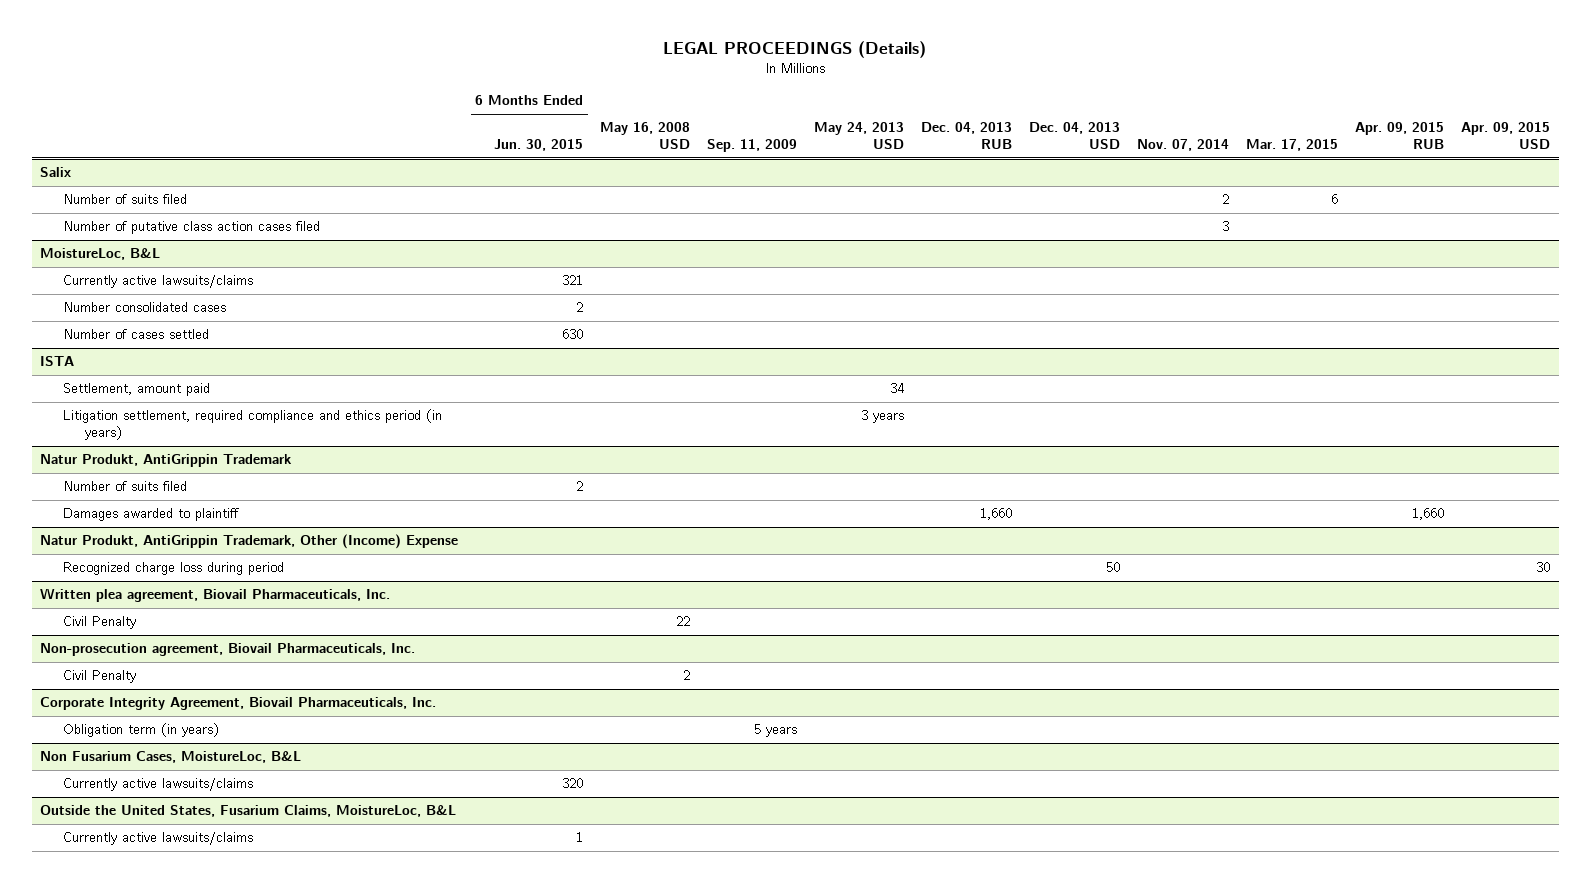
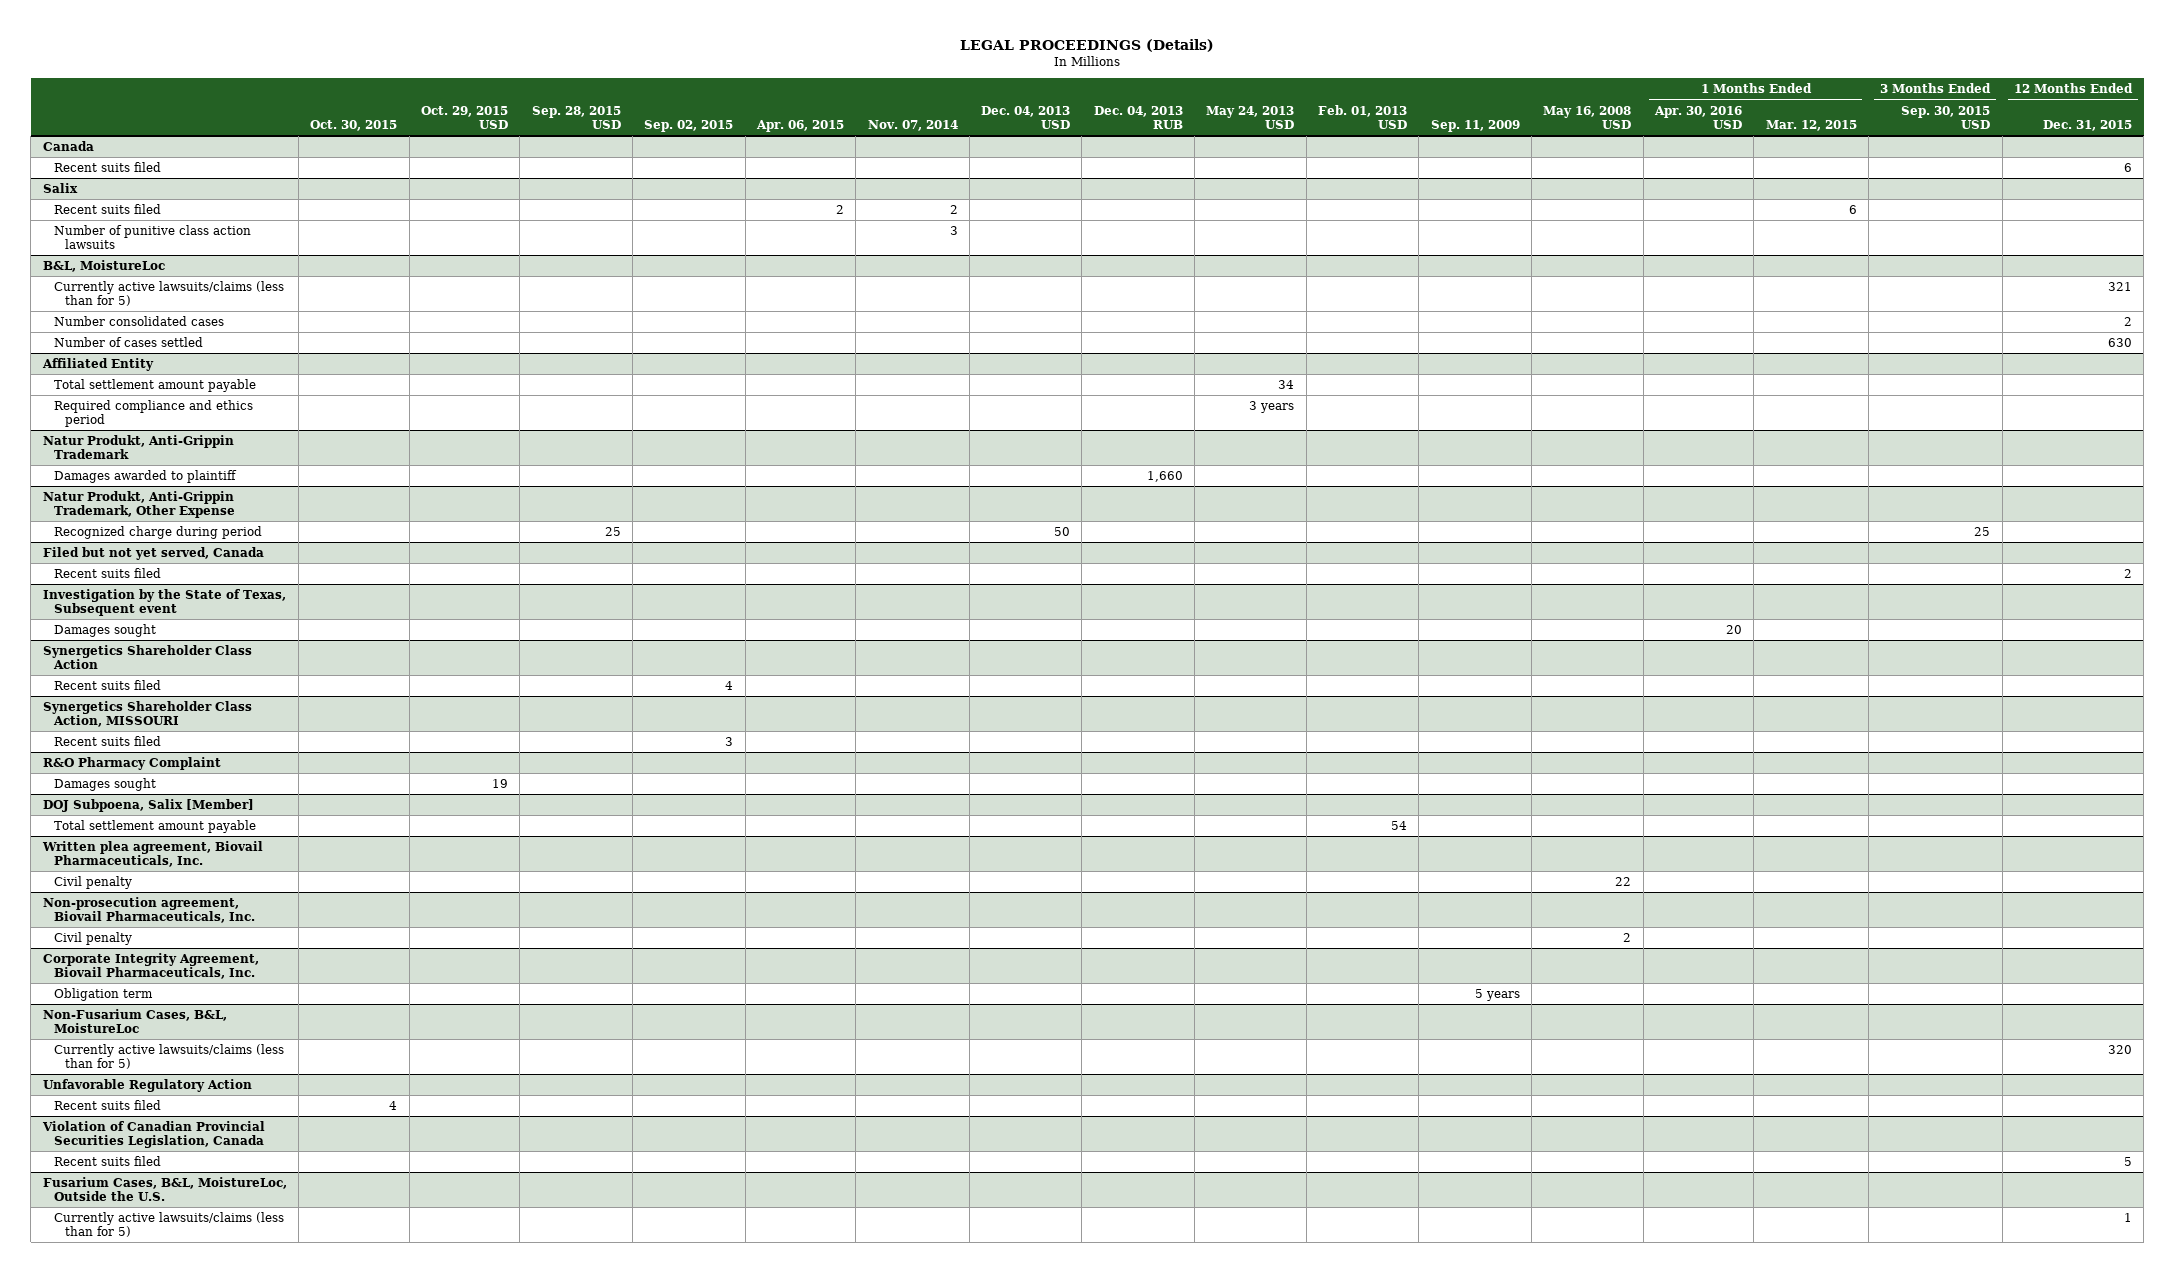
- | 6 Months Ended Jun. 30, 2015 | May 16, 2008 USD | Sep. 11, 2009 | May 24, 2013 USD | Dec. 04, 2013 RUB | Dec. 04, 2013 USD | Nov. 07, 2014 | Mar. 17, 2015 | Apr. 09, 2015 RUB | Apr. 09, 2015 USD
+ | Oct. 30, 2015 | Oct. 29, 2015 USD | Sep. 28, 2015 USD | Sep. 02, 2015 | Apr. 06, 2015 | Nov. 07, 2014 | Dec. 04, 2013 USD | Dec. 04, 2013 RUB | May 24, 2013 USD | Feb. 01, 2013 USD | Sep. 11, 2009 | May 16, 2008 USD | 1 Months Ended Apr. 30, 2016 USD | 1 Months Ended Mar. 12, 2015 | 3 Months Ended Sep. 30, 2015 USD | 12 Months Ended Dec. 31, 2015
+ Canada
+ Recent suits filed | | | | | | | | | | | | | | | | 6
@ Salix
- Number of suits filed | | | | | | | 2 | 6 | |
- Number of putative class action cases filed | | | | | | | 3 | | |
- MoistureLoc, B&L
- Currently active lawsuits/claims | 321 | | | | | | | | |
@ Salix
+ Recent suits filed | | | | | 2 | 2 | | | | | | | | 6 | |
+ Number of punitive class action lawsuits | | | | | | 3 | | | | | | | | | |
+ B&L, MoistureLoc
+ Currently active lawsuits/claims (less than for 5) | | | | | | | | | | | | | | | | 321
- ISTA
- Settlement, amount paid | | | | 34 | | | | | |
- Litigation settlement, required compliance and ethics period (in years) | | | | 3 years | | | | | |
- Natur Produkt, AntiGrippin Trademark
- Number of suits filed | 2 | | | | | | | | |
+ Affiliated Entity
+ Total settlement amount payable | | | | | | | | | 34 | | | | | | |
+ Required compliance and ethics period | | | | | | | | | 3 years | | | | | | |
+ Natur Produkt, Anti-Grippin Trademark
- Natur Produkt, AntiGrippin Trademark, Other (Income) Expense
- Recognized charge loss during period | | | | | | 50 | | | | 30
+ Natur Produkt, Anti-Grippin Trademark, Other Expense
+ Recognized charge during period | | | 25 | | | | 50 | | | | | | | | 25 |
+ Filed but not yet served, Canada
+ Recent suits filed | | | | | | | | | | | | | | | | 2
+ Investigation by the State of Texas, Subsequent event
+ Damages sought | | | | | | | | | | | | | 20 | | |
+ Synergetics Shareholder Class Action
+ Recent suits filed | | | | 4 | | | | | | | | | | | |
+ Synergetics Shareholder Class Action, MISSOURI
+ Recent suits filed | | | | 3 | | | | | | | | | | | |
+ R&O Pharmacy Complaint
+ Damages sought | | 19 | | | | | | | | | | | | | |
+ DOJ Subpoena, Salix [Member]
+ Total settlement amount payable | | | | | | | | | | 54 | | | | | |
@ Written plea agreement, Biovail Pharmaceuticals, Inc.
- Civil Penalty | | 22 | | | | | | | |
+ Civil penalty | | | | | | | | | | | | 22 | | | |
@ Non-prosecution agreement, Biovail Pharmaceuticals, Inc.
- Civil Penalty | | 2 | | | | | | | |
+ Civil penalty | | | | | | | | | | | | 2 | | | |
@ Corporate Integrity Agreement, Biovail Pharmaceuticals, Inc.
- Obligation term (in years) | | | 5 years | | | | | | |
- Non Fusarium Cases, MoistureLoc, B&L
- Currently active lawsuits/claims | 320 | | | | | | | | |
- Outside the United States, Fusarium Claims, MoistureLoc, B&L
- Currently active lawsuits/claims | 1 | | | | | | | | |
@ Corporate Integrity Agreement, Biovail Pharmaceuticals, Inc.
+ Obligation term | | | | | | | | | | | 5 years | | | | |
+ Non-Fusarium Cases, B&L, MoistureLoc
+ Currently active lawsuits/claims (less than for 5) | | | | | | | | | | | | | | | | 320
+ Unfavorable Regulatory Action
+ Recent suits filed | 4 | | | | | | | | | | | | | | |
+ Violation of Canadian Provincial Securities Legislation, Canada
+ Recent suits filed | | | | | | | | | | | | | | | | 5
+ Fusarium Cases, B&L, MoistureLoc, Outside the U.S.
+ Currently active lawsuits/claims (less than for 5) | | | | | | | | | | | | | | | | 1

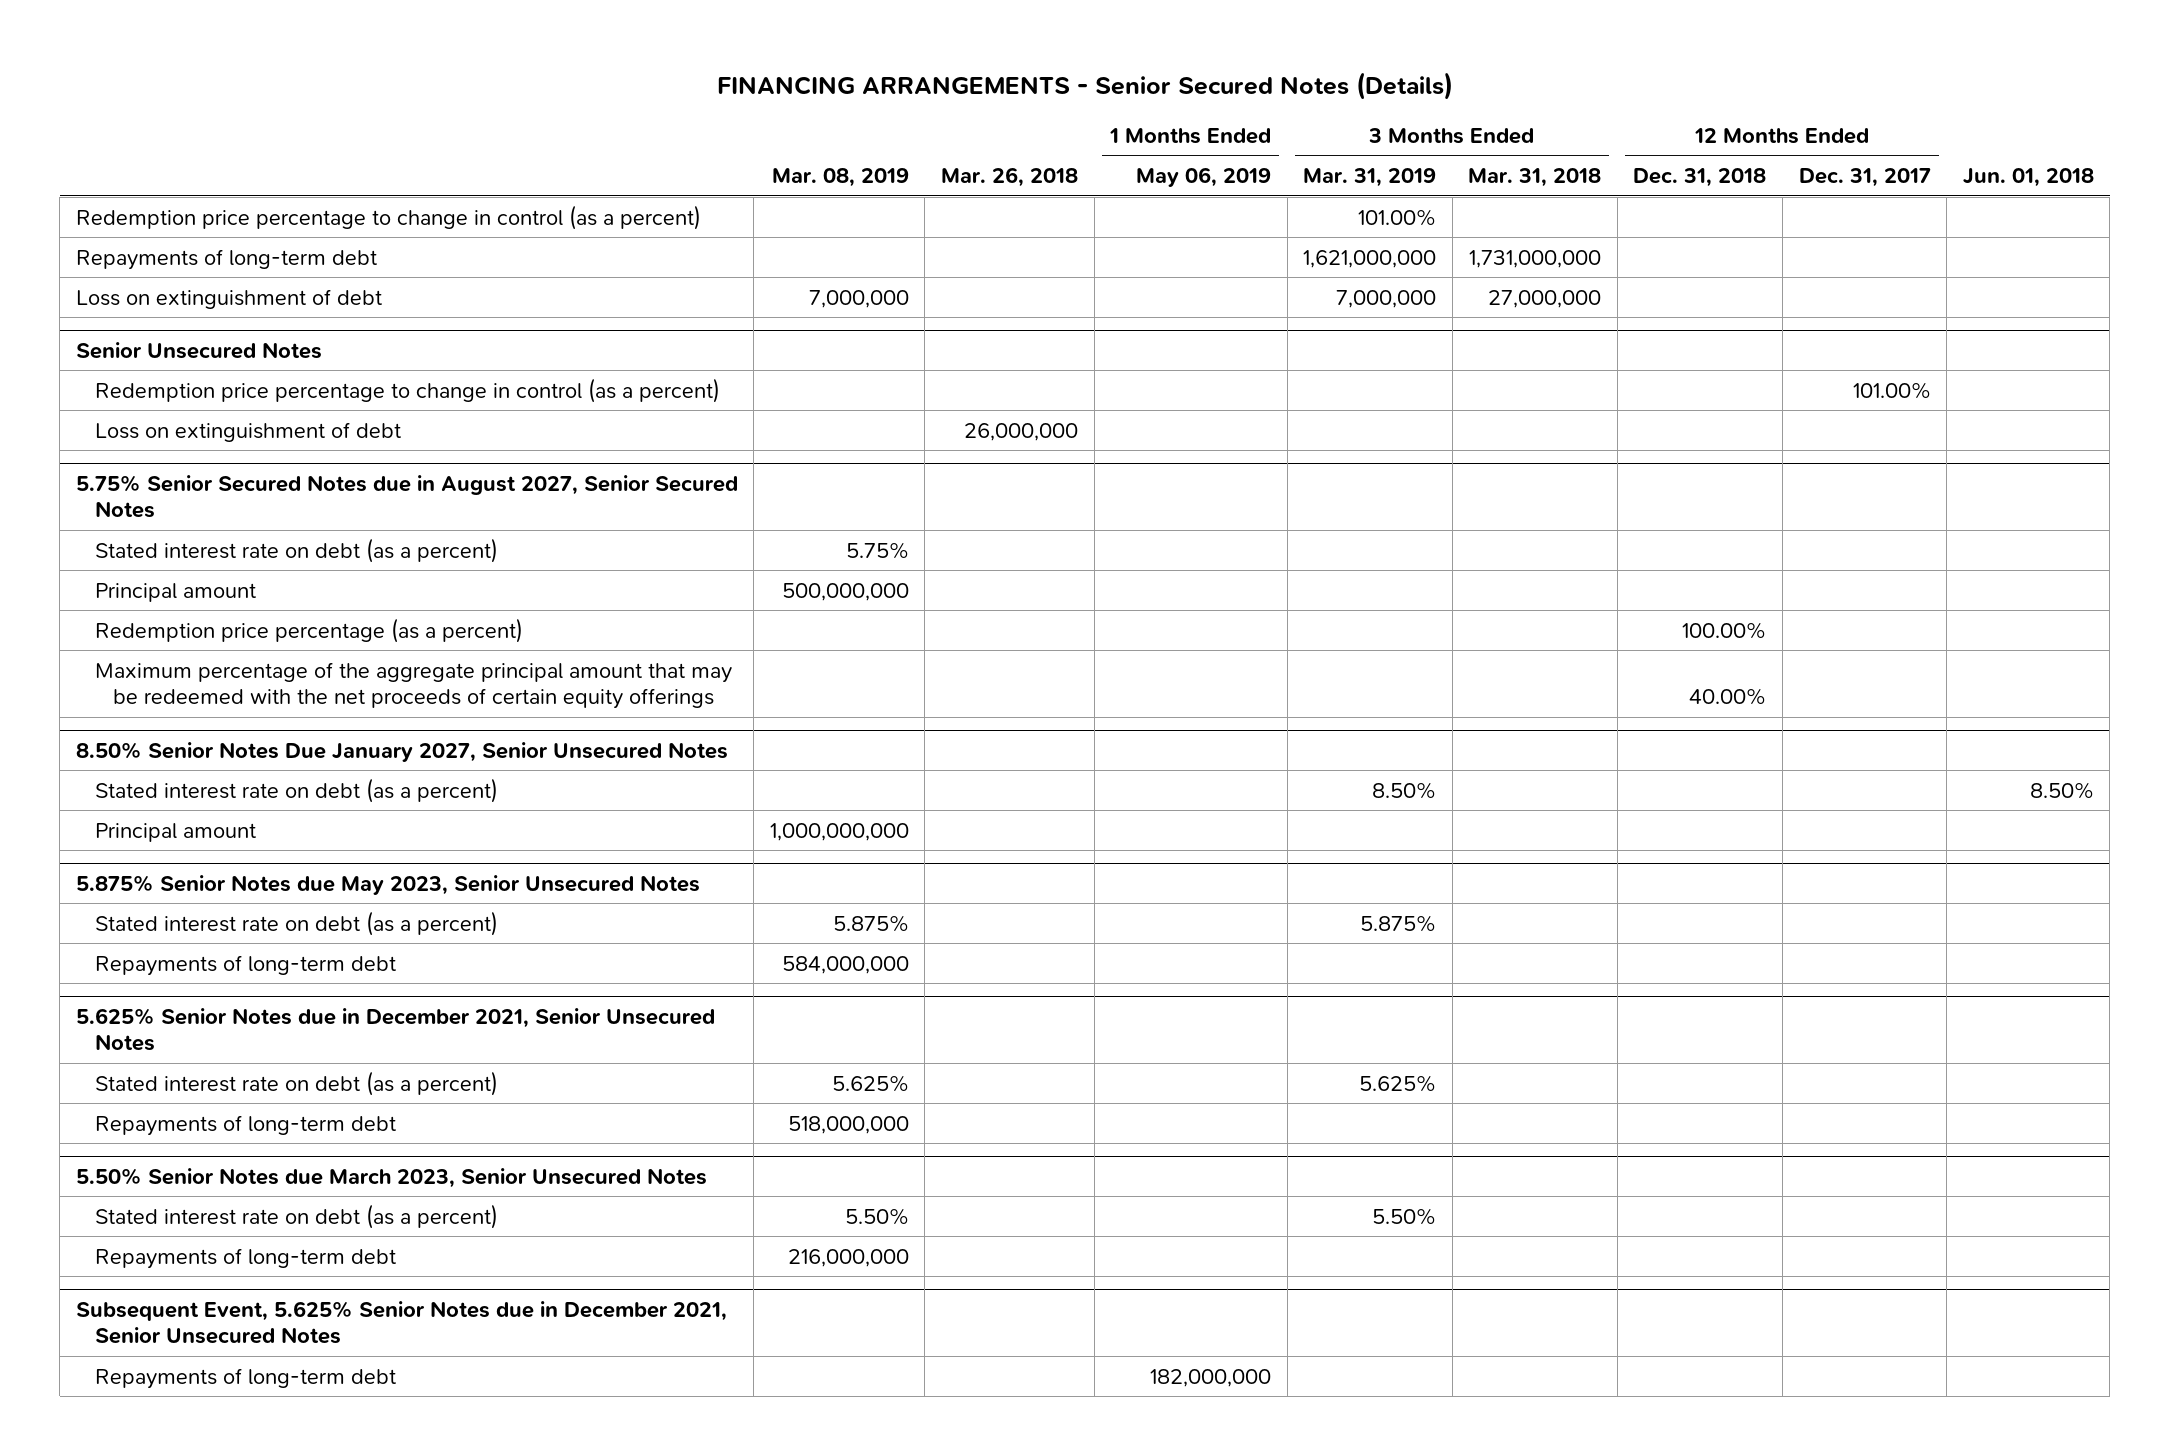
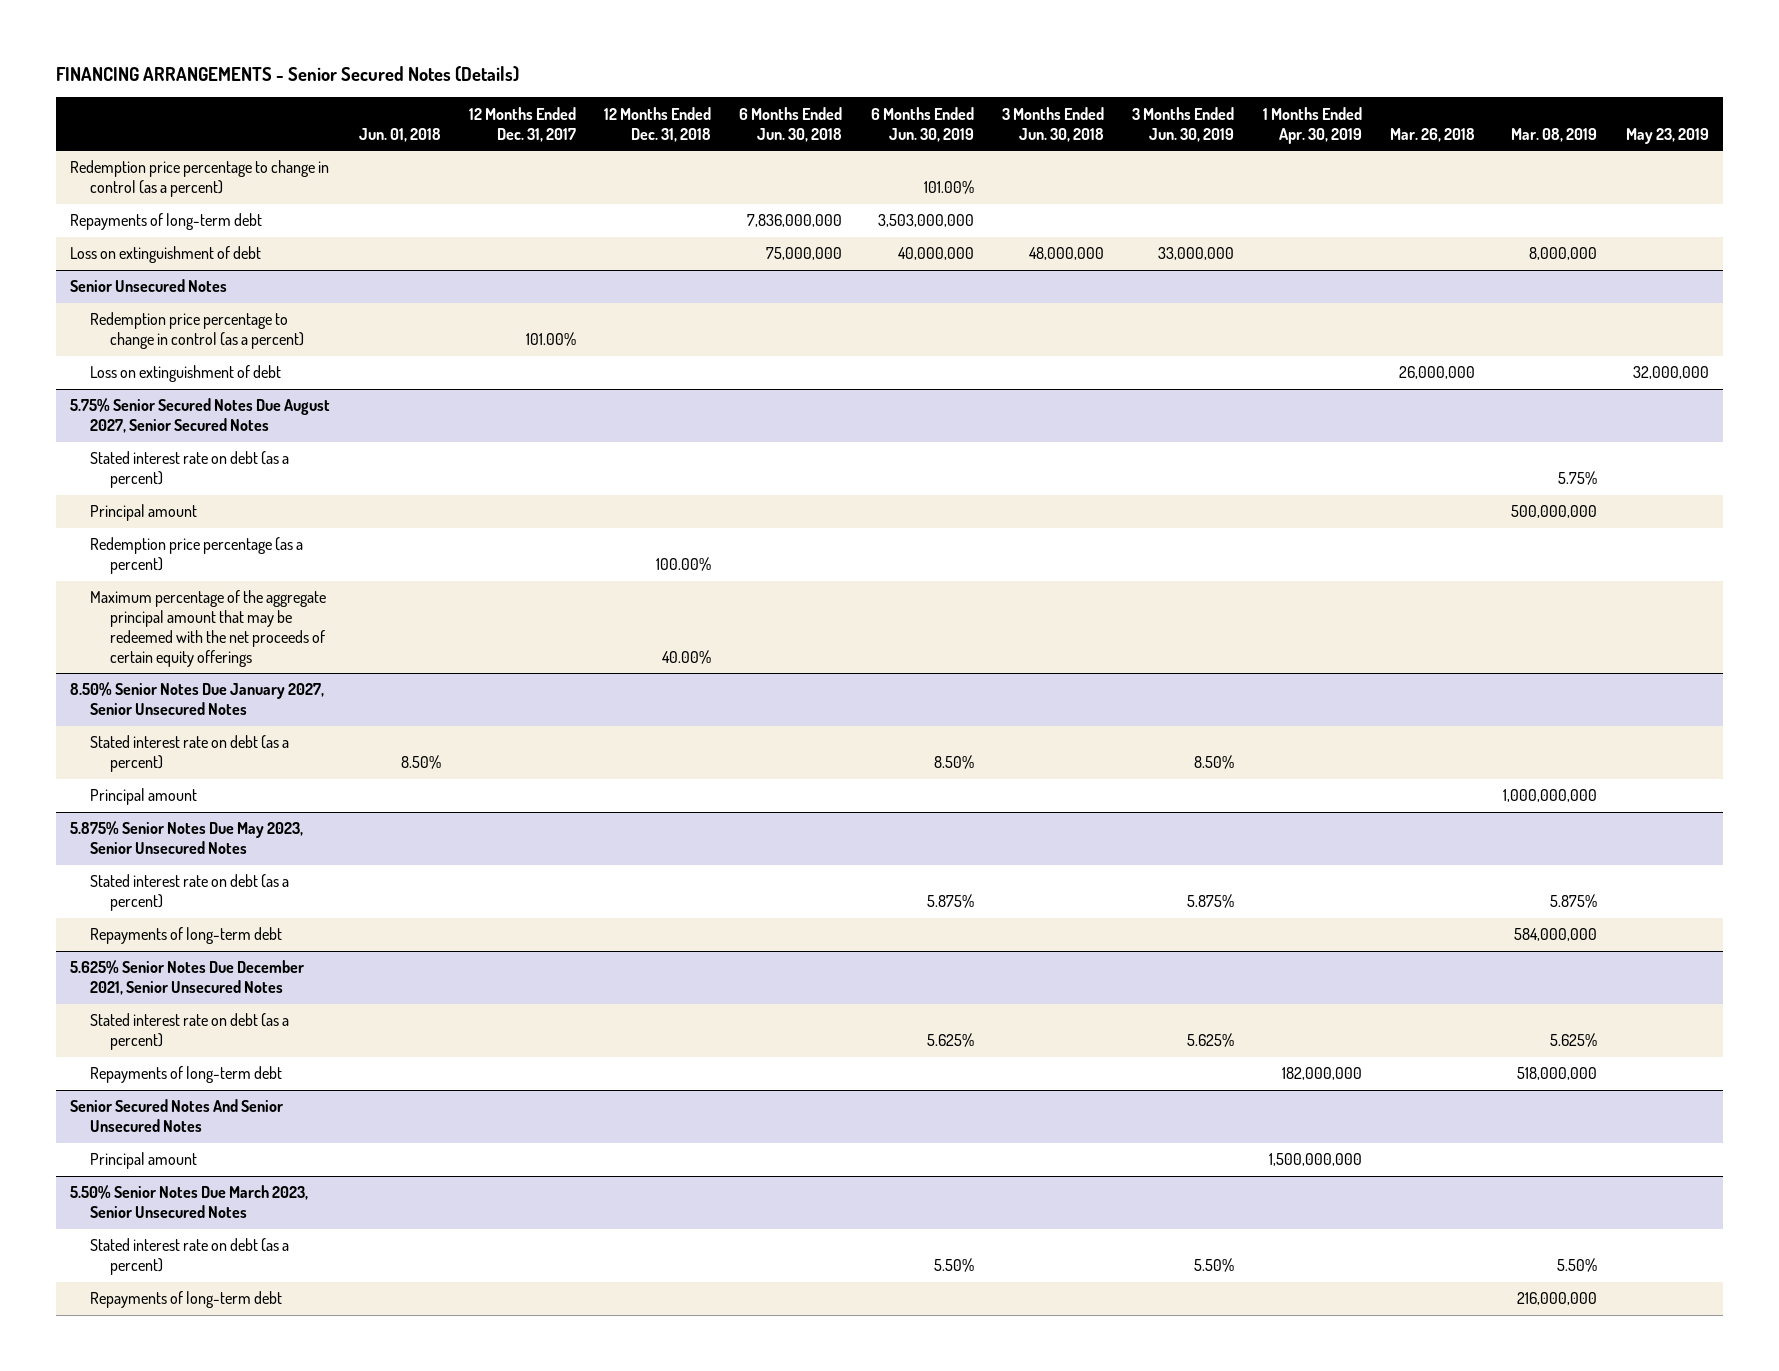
- | Mar. 08, 2019 | Mar. 26, 2018 | 1 Months Ended May 06, 2019 | 3 Months Ended Mar. 31, 2019 | 3 Months Ended Mar. 31, 2018 | 12 Months Ended Dec. 31, 2018 | 12 Months Ended Dec. 31, 2017 | Jun. 01, 2018
+ | Jun. 01, 2018 | 12 Months Ended Dec. 31, 2017 | 12 Months Ended Dec. 31, 2018 | 6 Months Ended Jun. 30, 2018 | 6 Months Ended Jun. 30, 2019 | 3 Months Ended Jun. 30, 2018 | 3 Months Ended Jun. 30, 2019 | 1 Months Ended Apr. 30, 2019 | Mar. 26, 2018 | Mar. 08, 2019 | May 23, 2019
- Loss on extinguishment of debt | 7,000,000 | | | 7,000,000 | 27,000,000 | | |
+ Loss on extinguishment of debt | | | | 75,000,000 | 40,000,000 | 48,000,000 | 33,000,000 | | | 8,000,000 |
- 5.75% Senior Secured Notes due in August 2027, Senior Secured Notes
+ 5.75% Senior Secured Notes Due August 2027, Senior Secured Notes
- 5.875% Senior Notes due May 2023, Senior Unsecured Notes
+ 5.875% Senior Notes Due May 2023, Senior Unsecured Notes
- 5.625% Senior Notes due in December 2021, Senior Unsecured Notes
+ 5.625% Senior Notes Due December 2021, Senior Unsecured Notes
- 5.50% Senior Notes due March 2023, Senior Unsecured Notes
+ Senior Secured Notes And Senior Unsecured Notes
+ Principal amount | | | | | | | | 1,500,000,000 | | |
+ 5.50% Senior Notes Due March 2023, Senior Unsecured Notes
- Subsequent Event, 5.625% Senior Notes due in December 2021, Senior Unsecured Notes
- Repayments of long-term debt | | | 182,000,000 | | | | |

